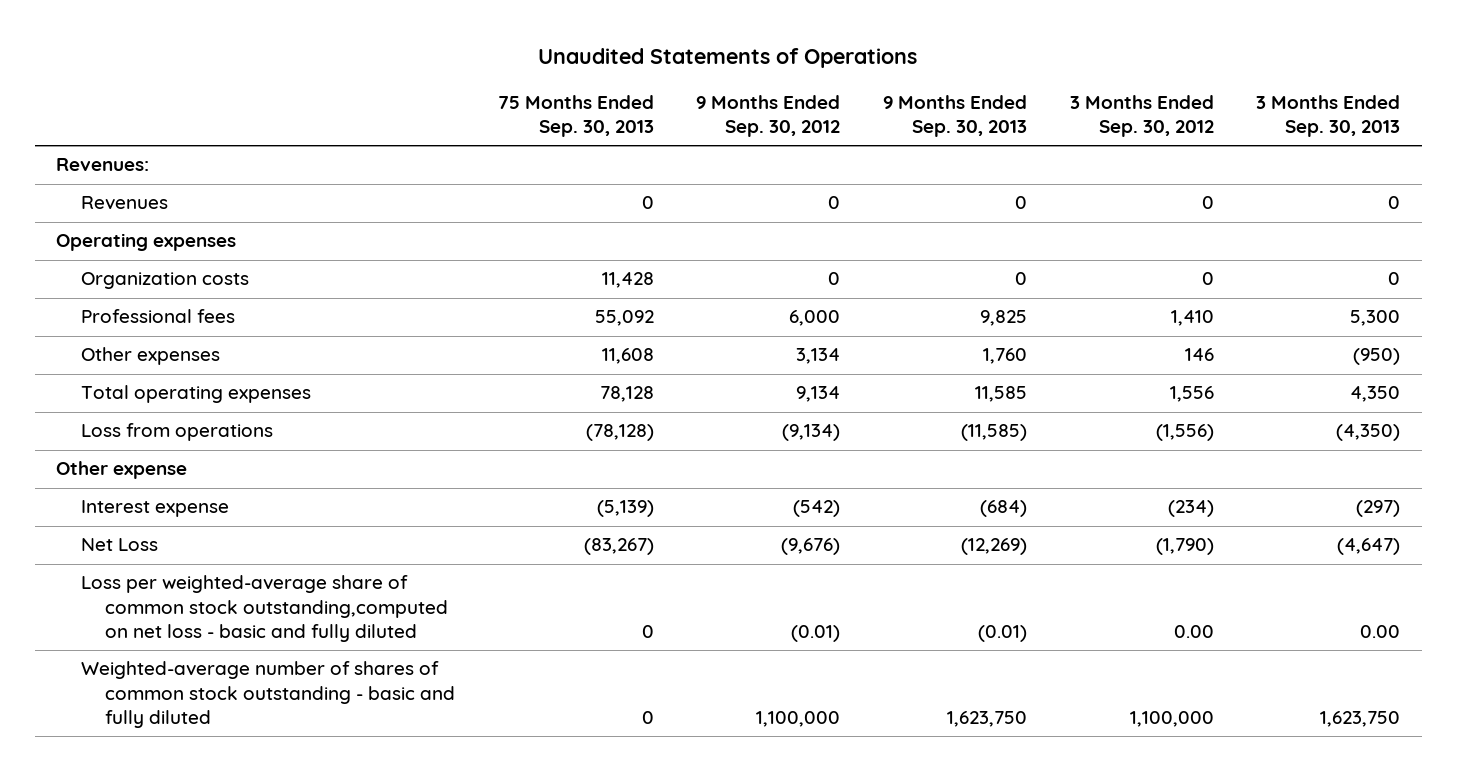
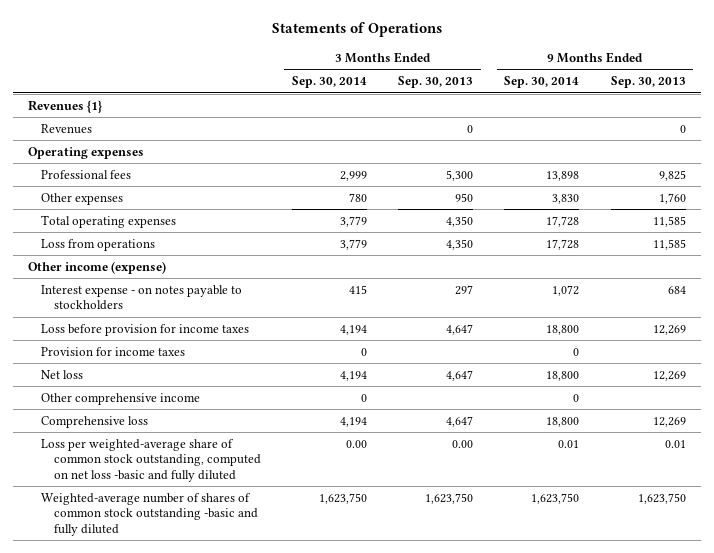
- Unaudited Statements of Operations
+ Statements of Operations
- | 75 Months Ended Sep. 30, 2013 | 9 Months Ended Sep. 30, 2012 | 9 Months Ended Sep. 30, 2013 | 3 Months Ended Sep. 30, 2012 | 3 Months Ended Sep. 30, 2013
+ | 3 Months Ended Sep. 30, 2014 | 3 Months Ended Sep. 30, 2013 | 9 Months Ended Sep. 30, 2014 | 9 Months Ended Sep. 30, 2013
- Revenues:
+ Revenues {1}
- Organization costs | 11,428 | 0 | 0 | 0 | 0
- Other expenses | 11,608 | 3,134 | 1,760 | 146 | (950)
+ Other expenses | 780 | 950 | 3,830 | 1,760
- Loss from operations | (78,128) | (9,134) | (11,585) | (1,556) | (4,350)
- Other expense
- Interest expense | (5,139) | (542) | (684) | (234) | (297)
- Net Loss | (83,267) | (9,676) | (12,269) | (1,790) | (4,647)
- Loss per weighted-average share of common stock outstanding,computed on net loss - basic and fully diluted | 0 | (0.01) | (0.01) | 0.00 | 0.00
- Weighted-average number of shares of common stock outstanding - basic and fully diluted | 0 | 1,100,000 | 1,623,750 | 1,100,000 | 1,623,750
+ Loss from operations | 3,779 | 4,350 | 17,728 | 11,585
+ Other income (expense)
+ Interest expense - on notes payable to stockholders | 415 | 297 | 1,072 | 684
+ Loss before provision for income taxes | 4,194 | 4,647 | 18,800 | 12,269
+ Provision for income taxes | 0 | | 0 |
+ Net loss | 4,194 | 4,647 | 18,800 | 12,269
+ Other comprehensive income | 0 | | 0 |
+ Comprehensive loss | 4,194 | 4,647 | 18,800 | 12,269
+ Loss per weighted-average share of common stock outstanding, computed on net loss -basic and fully diluted | 0.00 | 0.00 | 0.01 | 0.01
+ Weighted-average number of shares of common stock outstanding -basic and fully diluted | 1,623,750 | 1,623,750 | 1,623,750 | 1,623,750

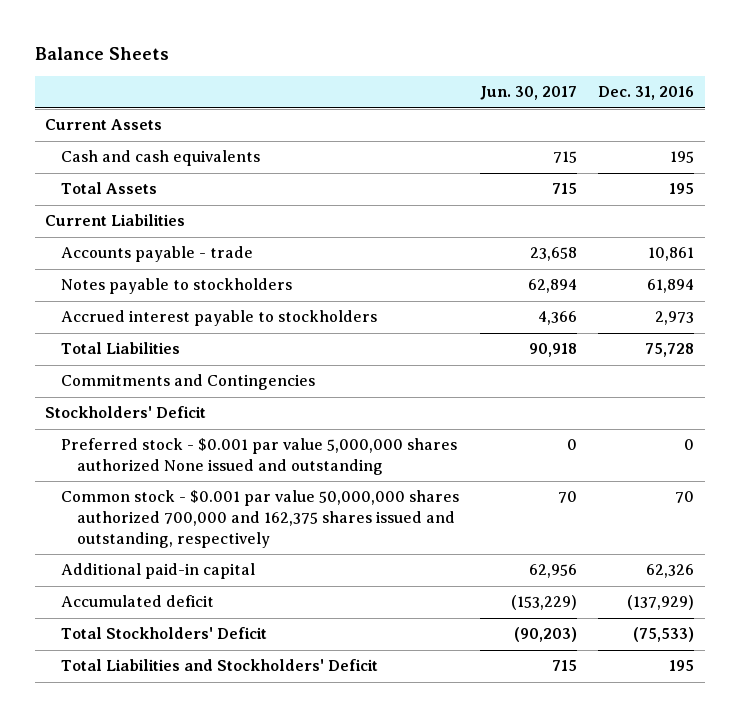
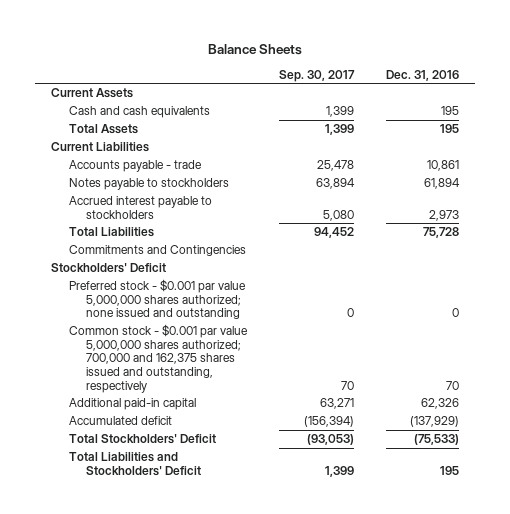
- | Jun. 30, 2017 | Dec. 31, 2016
+ | Sep. 30, 2017 | Dec. 31, 2016
- Preferred stock - $0.001 par value 5,000,000 shares authorized None issued and outstanding | 0 | 0
- Common stock - $0.001 par value 50,000,000 shares authorized 700,000 and 162,375 shares issued and outstanding, respectively | 70 | 70
+ Preferred stock - $0.001 par value 5,000,000 shares authorized; none issued and outstanding | 0 | 0
+ Common stock - $0.001 par value 5,000,000 shares authorized; 700,000 and 162,375 shares issued and outstanding, respectively | 70 | 70

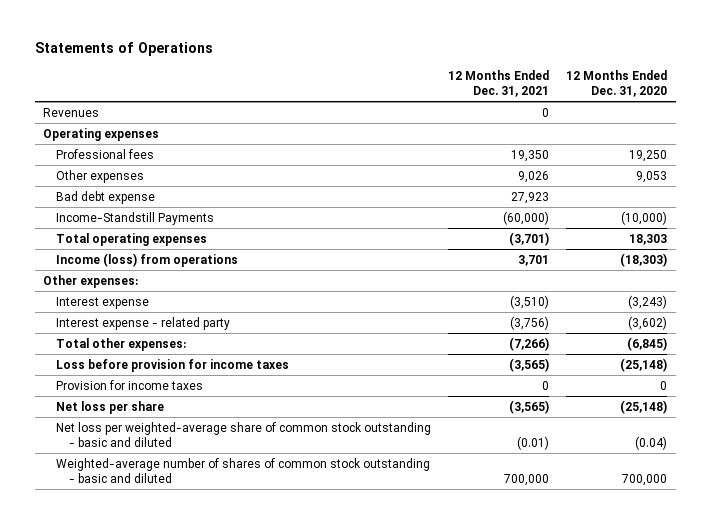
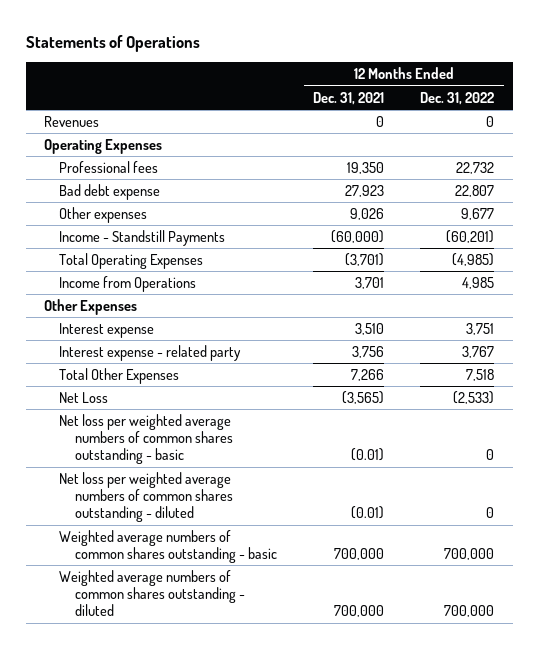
- | 12 Months Ended Dec. 31, 2021 | 12 Months Ended Dec. 31, 2020
+ | 12 Months Ended Dec. 31, 2021 | 12 Months Ended Dec. 31, 2022
- Operating expenses
+ Operating Expenses
- Income-Standstill Payments | (60,000) | (10,000)
- Total operating expenses | (3,701) | 18,303
- Income (loss) from operations | 3,701 | (18,303)
- Other expenses:
- Interest expense | (3,510) | (3,243)
- Interest expense - related party | (3,756) | (3,602)
- Total other expenses: | (7,266) | (6,845)
- Loss before provision for income taxes | (3,565) | (25,148)
- Provision for income taxes | 0 | 0
- Net loss per share | (3,565) | (25,148)
- Net loss per weighted-average share of common stock outstanding - basic and diluted | (0.01) | (0.04)
- Weighted-average number of shares of common stock outstanding - basic and diluted | 700,000 | 700,000
moved down: Other expenses | 9,026 | 9,677
+ Income - Standstill Payments | (60,000) | (60,201)
+ Total Operating Expenses | (3,701) | (4,985)
+ Income from Operations | 3,701 | 4,985
+ Other Expenses
+ Interest expense | 3,510 | 3,751
+ Interest expense - related party | 3,756 | 3,767
+ Total Other Expenses | 7,266 | 7,518
+ Net Loss | (3,565) | (2,533)
+ Net loss per weighted average numbers of common shares outstanding - basic | (0.01) | 0
+ Net loss per weighted average numbers of common shares outstanding - diluted | (0.01) | 0
+ Weighted average numbers of common shares outstanding - basic | 700,000 | 700,000
+ Weighted average numbers of common shares outstanding - diluted | 700,000 | 700,000

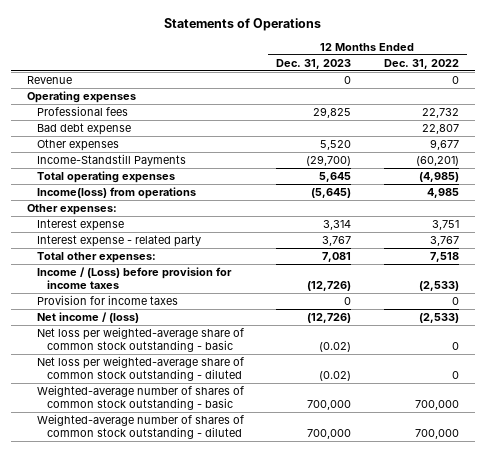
- | 12 Months Ended Dec. 31, 2021 | 12 Months Ended Dec. 31, 2022
+ | 12 Months Ended Dec. 31, 2023 | 12 Months Ended Dec. 31, 2022
- Revenues | 0 | 0
- Operating Expenses
+ Revenue | 0 | 0
+ Operating expenses
- Income - Standstill Payments | (60,000) | (60,201)
- Total Operating Expenses | (3,701) | (4,985)
- Income from Operations | 3,701 | 4,985
- Other Expenses
+ Income-Standstill Payments | (29,700) | (60,201)
+ Total operating expenses | 5,645 | (4,985)
+ Income(loss) from operations | (5,645) | 4,985
+ Other expenses:
- Total Other Expenses | 7,266 | 7,518
- Net Loss | (3,565) | (2,533)
- Net loss per weighted average numbers of common shares outstanding - basic | (0.01) | 0
- Net loss per weighted average numbers of common shares outstanding - diluted | (0.01) | 0
- Weighted average numbers of common shares outstanding - basic | 700,000 | 700,000
- Weighted average numbers of common shares outstanding - diluted | 700,000 | 700,000
+ Total other expenses: | 7,081 | 7,518
+ Income / (Loss) before provision for income taxes | (12,726) | (2,533)
+ Provision for income taxes | 0 | 0
+ Net income / (loss) | (12,726) | (2,533)
+ Net loss per weighted-average share of common stock outstanding - basic | (0.02) | 0
+ Net loss per weighted-average share of common stock outstanding - diluted | (0.02) | 0
+ Weighted-average number of shares of common stock outstanding - basic | 700,000 | 700,000
+ Weighted-average number of shares of common stock outstanding - diluted | 700,000 | 700,000

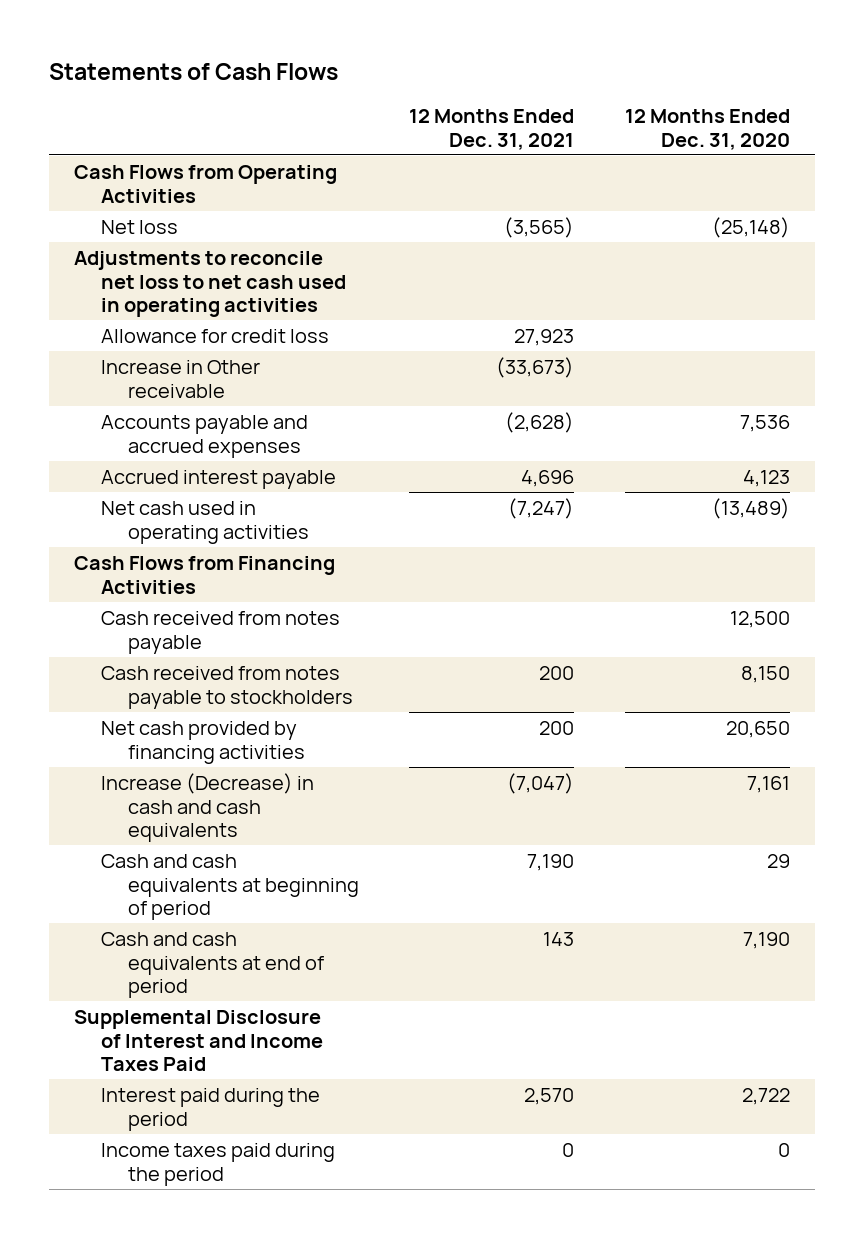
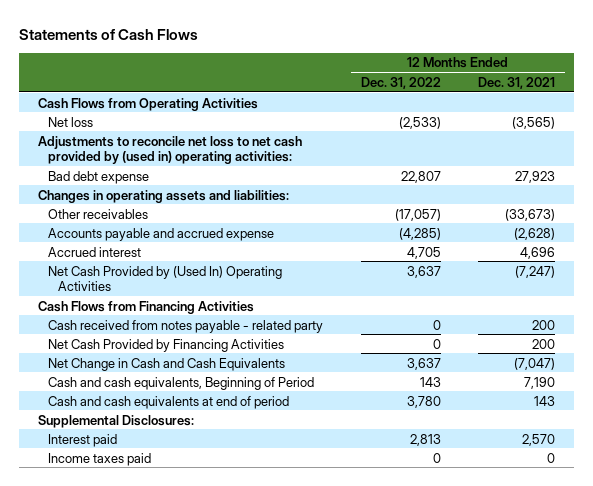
- | 12 Months Ended Dec. 31, 2021 | 12 Months Ended Dec. 31, 2020
+ | 12 Months Ended Dec. 31, 2022 | 12 Months Ended Dec. 31, 2021
- Adjustments to reconcile net loss to net cash used in operating activities
- Allowance for credit loss | 27,923 |
- Increase in Other receivable | (33,673) |
- Accounts payable and accrued expenses | (2,628) | 7,536
- Accrued interest payable | 4,696 | 4,123
- Net cash used in operating activities | (7,247) | (13,489)
+ Adjustments to reconcile net loss to net cash provided by (used in) operating activities:
+ Bad debt expense | 22,807 | 27,923
+ Changes in operating assets and liabilities:
+ Other receivables | (17,057) | (33,673)
+ Accounts payable and accrued expense | (4,285) | (2,628)
+ Accrued interest | 4,705 | 4,696
+ Net Cash Provided by (Used In) Operating Activities | 3,637 | (7,247)
- Cash received from notes payable | | 12,500
- Cash received from notes payable to stockholders | 200 | 8,150
- Net cash provided by financing activities | 200 | 20,650
- Increase (Decrease) in cash and cash equivalents | (7,047) | 7,161
- Cash and cash equivalents at beginning of period | 7,190 | 29
+ Cash received from notes payable - related party | 0 | 200
+ Net Cash Provided by Financing Activities | 0 | 200
+ Net Change in Cash and Cash Equivalents | 3,637 | (7,047)
+ Cash and cash equivalents, Beginning of Period | 143 | 7,190
- Supplemental Disclosure of Interest and Income Taxes Paid
- Interest paid during the period | 2,570 | 2,722
- Income taxes paid during the period | 0 | 0
+ Supplemental Disclosures:
+ Interest paid | 2,813 | 2,570
+ Income taxes paid | 0 | 0

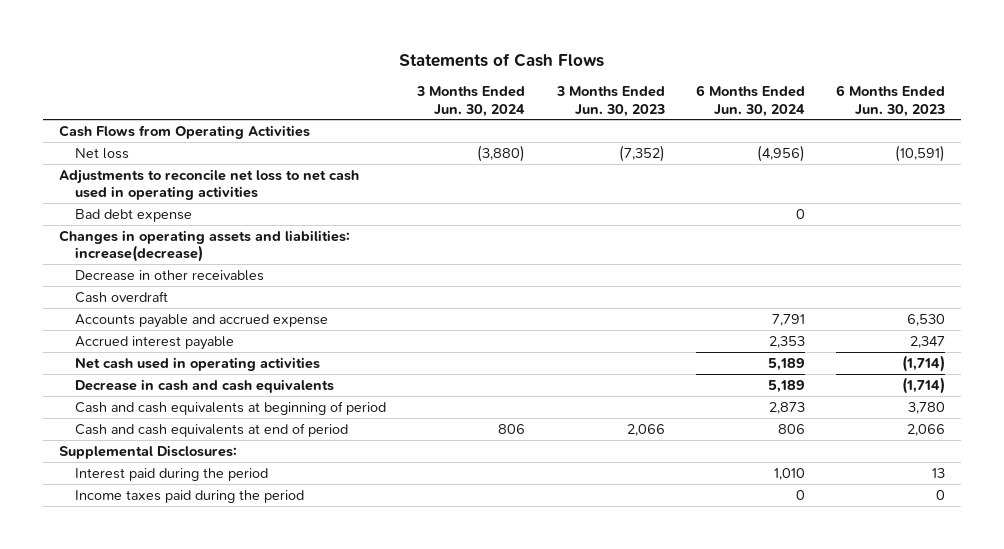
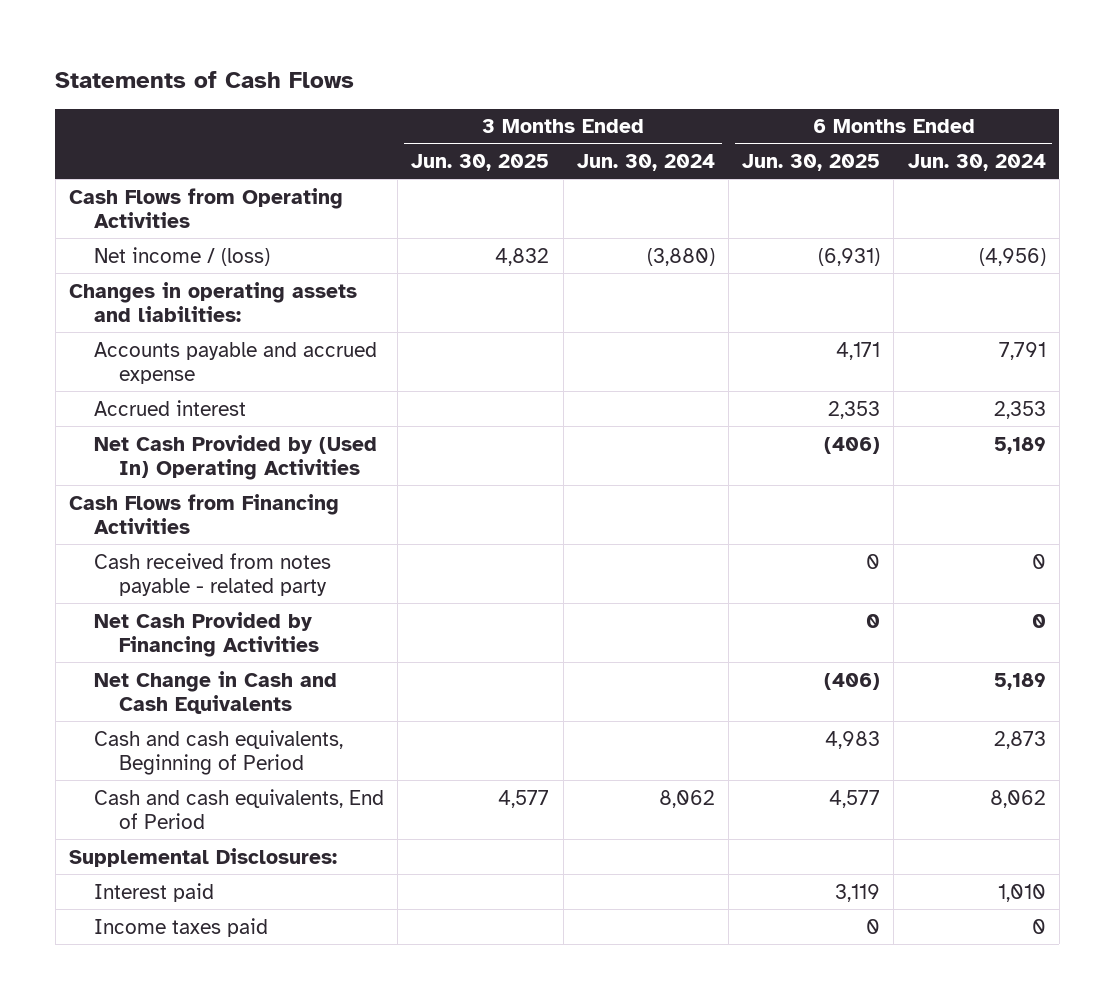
- | 3 Months Ended Jun. 30, 2024 | 3 Months Ended Jun. 30, 2023 | 6 Months Ended Jun. 30, 2024 | 6 Months Ended Jun. 30, 2023
+ | 3 Months Ended Jun. 30, 2025 | 3 Months Ended Jun. 30, 2024 | 6 Months Ended Jun. 30, 2025 | 6 Months Ended Jun. 30, 2024
- Net loss | (3,880) | (7,352) | (4,956) | (10,591)
- Adjustments to reconcile net loss to net cash used in operating activities
- Bad debt expense | | | 0 |
- Changes in operating assets and liabilities: increase(decrease)
- Decrease in other receivables
- Cash overdraft
+ Net income / (loss) | 4,832 | (3,880) | (6,931) | (4,956)
+ Changes in operating assets and liabilities:
- Accrued interest payable | | | 2,353 | 2,347
- Net cash used in operating activities | | | 5,189 | (1,714)
- Decrease in cash and cash equivalents | | | 5,189 | (1,714)
- Cash and cash equivalents at beginning of period | | | 2,873 | 3,780
- Cash and cash equivalents at end of period | 806 | 2,066 | 806 | 2,066
+ Accrued interest | | | 2,353 | 2,353
+ Net Cash Provided by (Used In) Operating Activities | | | (406) | 5,189
+ Cash Flows from Financing Activities
+ Cash received from notes payable - related party | | | 0 | 0
+ Net Cash Provided by Financing Activities | | | 0 | 0
+ Net Change in Cash and Cash Equivalents | | | (406) | 5,189
+ Cash and cash equivalents, Beginning of Period | | | 4,983 | 2,873
+ Cash and cash equivalents, End of Period | 4,577 | 8,062 | 4,577 | 8,062
- Interest paid during the period | | | 1,010 | 13
- Income taxes paid during the period | | | 0 | 0
+ Interest paid | | | 3,119 | 1,010
+ Income taxes paid | | | 0 | 0

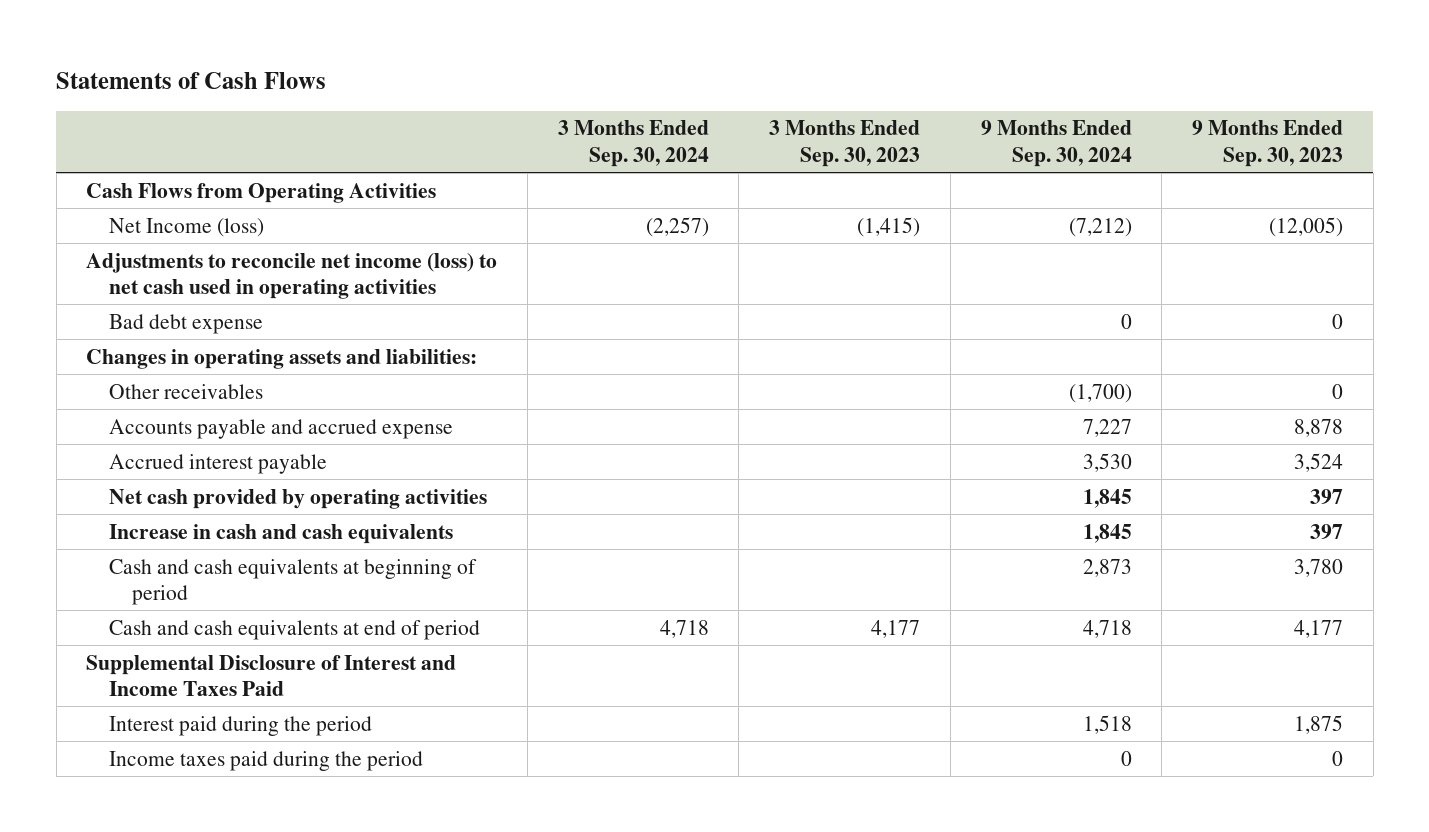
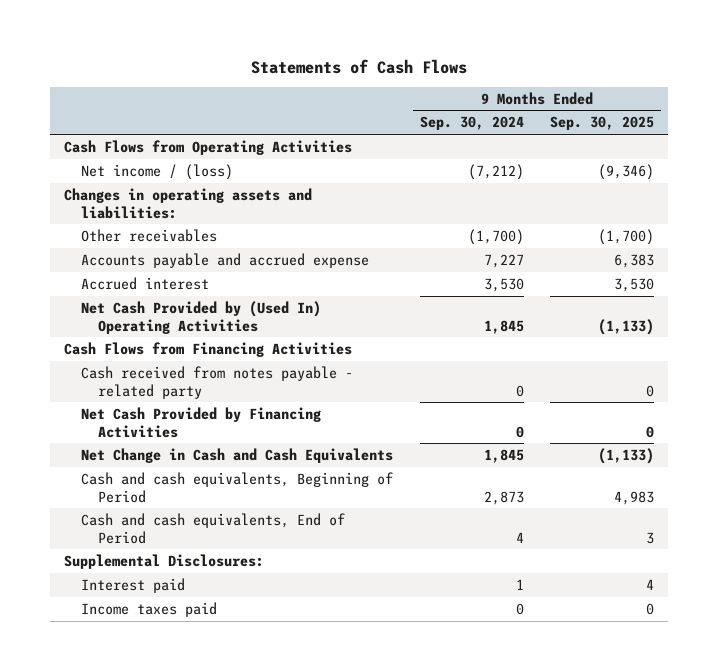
- | 3 Months Ended Sep. 30, 2024 | 3 Months Ended Sep. 30, 2023 | 9 Months Ended Sep. 30, 2024 | 9 Months Ended Sep. 30, 2023
+ | 9 Months Ended Sep. 30, 2024 | 9 Months Ended Sep. 30, 2025
- Net Income (loss) | (2,257) | (1,415) | (7,212) | (12,005)
- Adjustments to reconcile net income (loss) to net cash used in operating activities
- Bad debt expense | | | 0 | 0
+ Net income / (loss) | (7,212) | (9,346)
- Accrued interest payable | | | 3,530 | 3,524
- Net cash provided by operating activities | | | 1,845 | 397
- Increase in cash and cash equivalents | | | 1,845 | 397
- Cash and cash equivalents at beginning of period | | | 2,873 | 3,780
- Cash and cash equivalents at end of period | 4,718 | 4,177 | 4,718 | 4,177
- Supplemental Disclosure of Interest and Income Taxes Paid
- Interest paid during the period | | | 1,518 | 1,875
- Income taxes paid during the period | | | 0 | 0
+ Accrued interest | 3,530 | 3,530
+ Net Cash Provided by (Used In) Operating Activities | 1,845 | (1,133)
+ Cash Flows from Financing Activities
+ Cash received from notes payable - related party | 0 | 0
+ Net Cash Provided by Financing Activities | 0 | 0
+ Net Change in Cash and Cash Equivalents | 1,845 | (1,133)
+ Cash and cash equivalents, Beginning of Period | 2,873 | 4,983
+ Cash and cash equivalents, End of Period | 4 | 3
+ Supplemental Disclosures:
+ Interest paid | 1 | 4
+ Income taxes paid | 0 | 0

